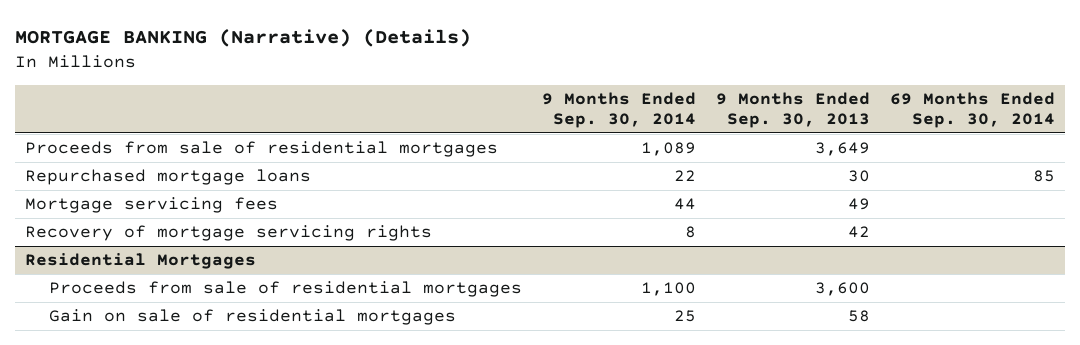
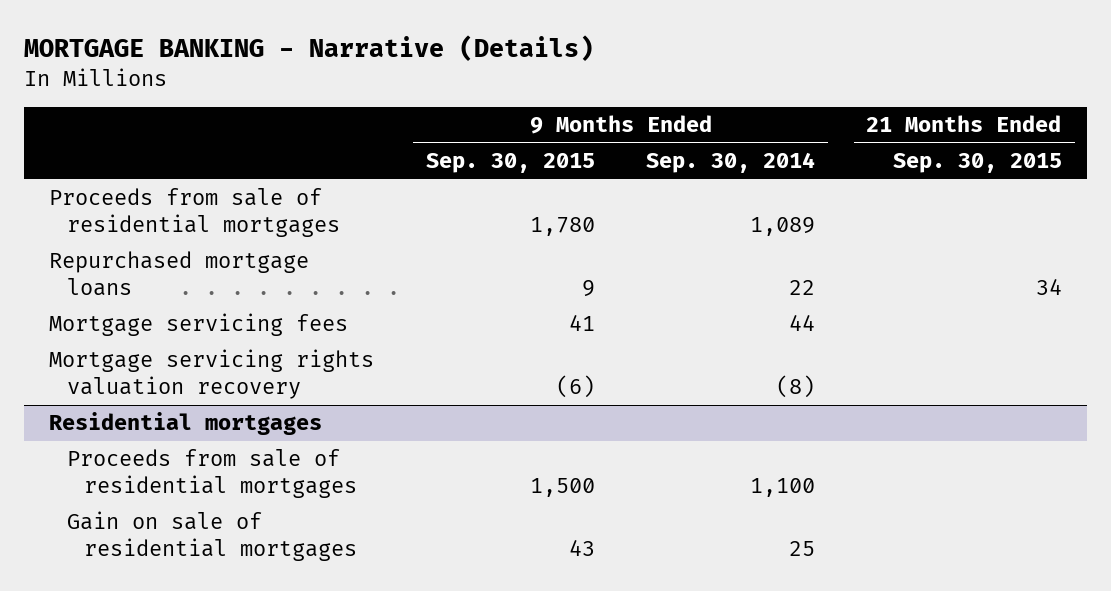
- MORTGAGE BANKING (Narrative) (Details)
+ MORTGAGE BANKING - Narrative (Details)
- | 9 Months Ended Sep. 30, 2014 | 9 Months Ended Sep. 30, 2013 | 69 Months Ended Sep. 30, 2014
+ | 9 Months Ended Sep. 30, 2015 | 9 Months Ended Sep. 30, 2014 | 21 Months Ended Sep. 30, 2015
- Recovery of mortgage servicing rights | 8 | 42 |
- Residential Mortgages
+ Mortgage servicing rights valuation recovery | (6) | (8) |
+ Residential mortgages

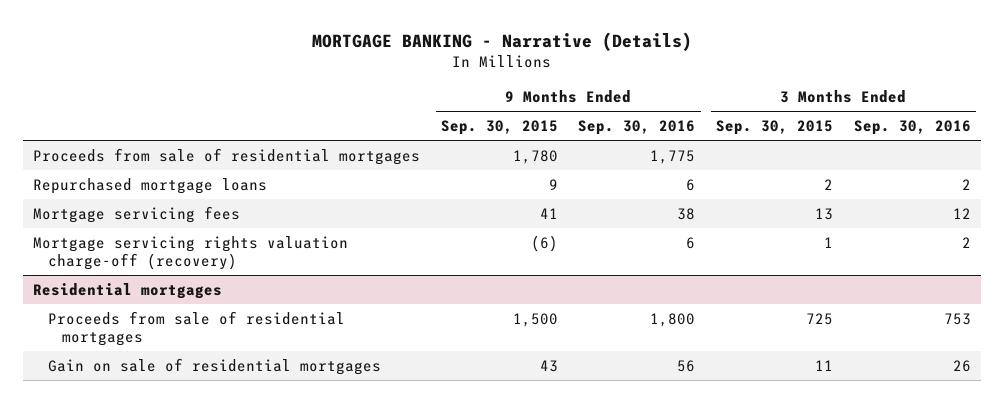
- | 9 Months Ended Sep. 30, 2015 | 9 Months Ended Sep. 30, 2014 | 21 Months Ended Sep. 30, 2015
+ | 9 Months Ended Sep. 30, 2015 | 9 Months Ended Sep. 30, 2016 | 3 Months Ended Sep. 30, 2015 | 3 Months Ended Sep. 30, 2016
- Mortgage servicing rights valuation recovery | (6) | (8) |
+ Mortgage servicing rights valuation charge-off (recovery) | (6) | 6 | 1 | 2

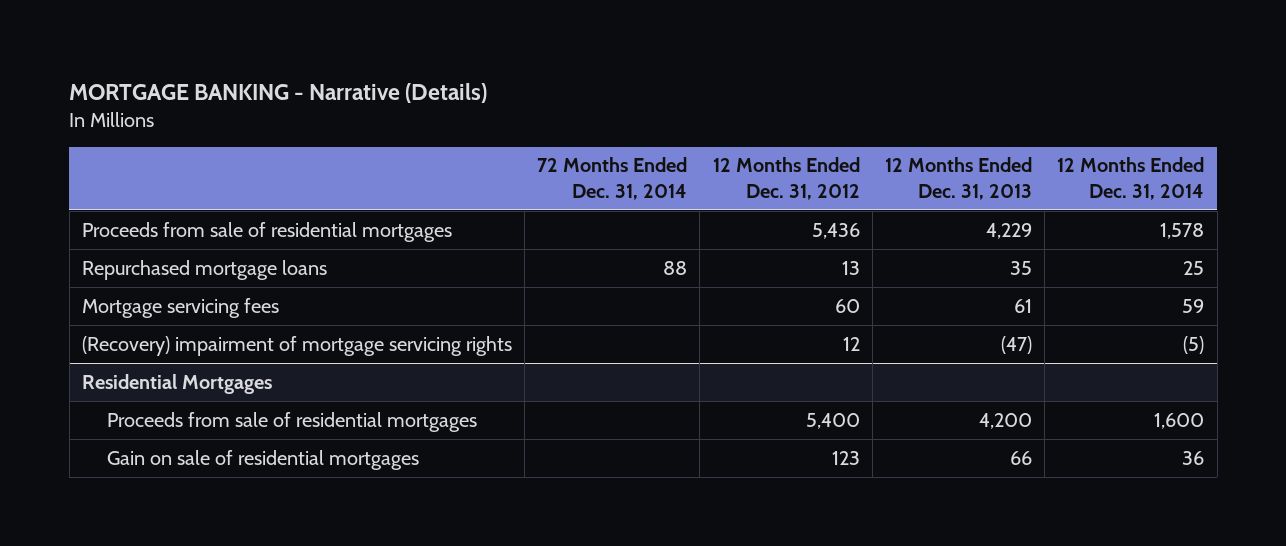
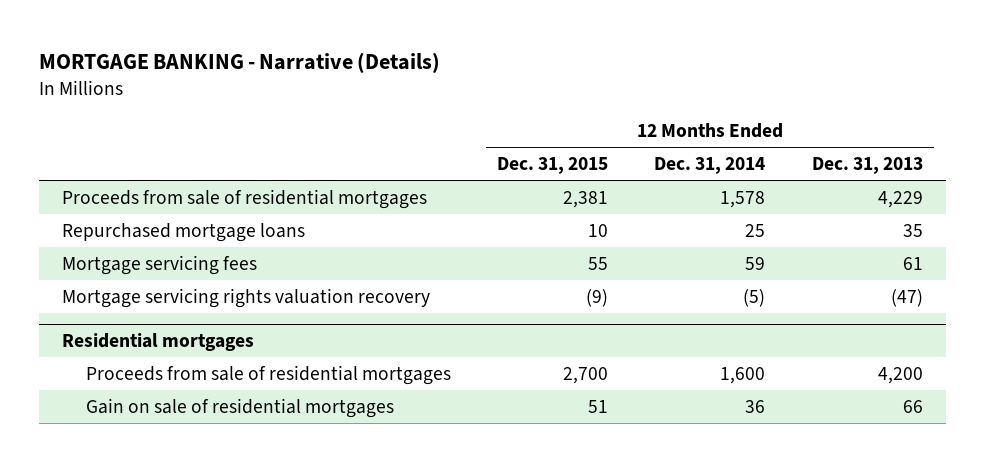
- | 72 Months Ended Dec. 31, 2014 | 12 Months Ended Dec. 31, 2012 | 12 Months Ended Dec. 31, 2013 | 12 Months Ended Dec. 31, 2014
+ | 12 Months Ended Dec. 31, 2015 | 12 Months Ended Dec. 31, 2014 | 12 Months Ended Dec. 31, 2013
- (Recovery) impairment of mortgage servicing rights | | 12 | (47) | (5)
- Residential Mortgages
+ Mortgage servicing rights valuation recovery | (9) | (5) | (47)
+ Residential mortgages

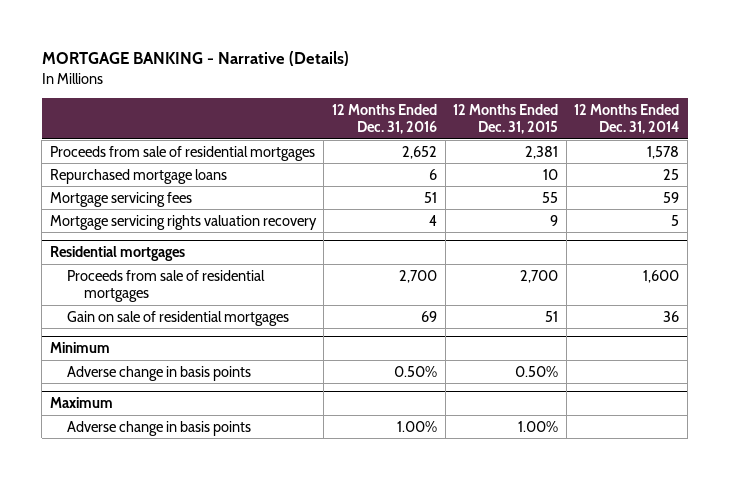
- | 12 Months Ended Dec. 31, 2015 | 12 Months Ended Dec. 31, 2014 | 12 Months Ended Dec. 31, 2013
+ | 12 Months Ended Dec. 31, 2016 | 12 Months Ended Dec. 31, 2015 | 12 Months Ended Dec. 31, 2014
- Mortgage servicing rights valuation recovery | (9) | (5) | (47)
+ Mortgage servicing rights valuation recovery | 4 | 9 | 5
+ Minimum
+ Adverse change in basis points | 0.50% | 0.50% |
+ Maximum
+ Adverse change in basis points | 1.00% | 1.00% |

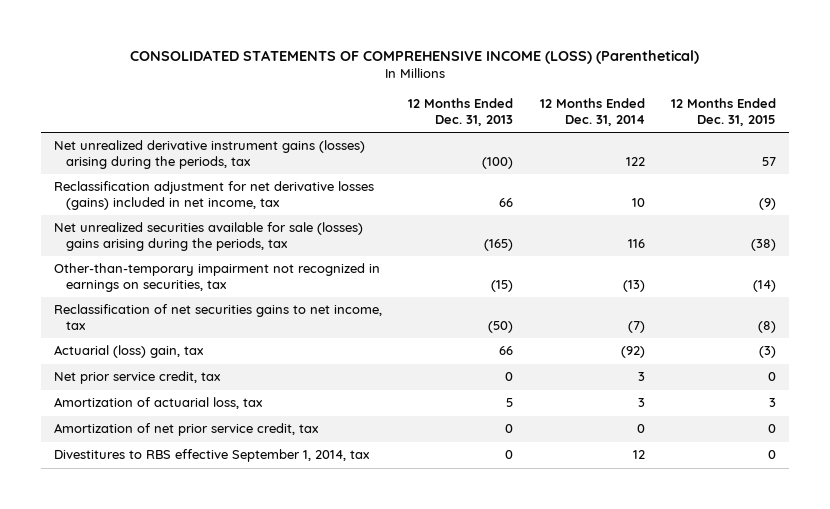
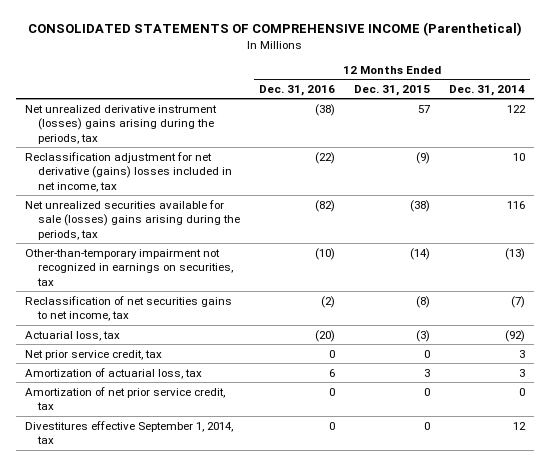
- CONSOLIDATED STATEMENTS OF COMPREHENSIVE INCOME (LOSS) (Parenthetical)
+ CONSOLIDATED STATEMENTS OF COMPREHENSIVE INCOME (Parenthetical)
- | 12 Months Ended Dec. 31, 2013 | 12 Months Ended Dec. 31, 2014 | 12 Months Ended Dec. 31, 2015
+ | 12 Months Ended Dec. 31, 2016 | 12 Months Ended Dec. 31, 2015 | 12 Months Ended Dec. 31, 2014
- Net unrealized derivative instrument gains (losses) arising during the periods, tax | (100) | 122 | 57
- Reclassification adjustment for net derivative losses (gains) included in net income, tax | 66 | 10 | (9)
+ Net unrealized derivative instrument (losses) gains arising during the periods, tax | (38) | 57 | 122
+ Reclassification adjustment for net derivative (gains) losses included in net income, tax | (22) | (9) | 10
- Actuarial (loss) gain, tax | 66 | (92) | (3)
+ Actuarial loss, tax | (20) | (3) | (92)
- Divestitures to RBS effective September 1, 2014, tax | 0 | 12 | 0
+ Divestitures effective September 1, 2014, tax | 0 | 0 | 12

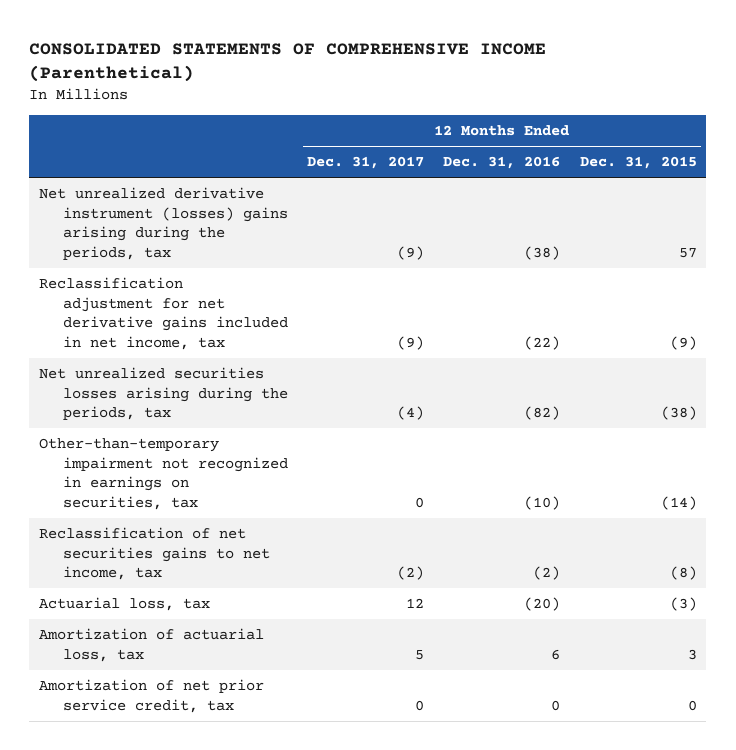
- | 12 Months Ended Dec. 31, 2016 | 12 Months Ended Dec. 31, 2015 | 12 Months Ended Dec. 31, 2014
+ | 12 Months Ended Dec. 31, 2017 | 12 Months Ended Dec. 31, 2016 | 12 Months Ended Dec. 31, 2015
- Reclassification adjustment for net derivative (gains) losses included in net income, tax | (22) | (9) | 10
- Net unrealized securities available for sale (losses) gains arising during the periods, tax | (82) | (38) | 116
+ Reclassification adjustment for net derivative gains included in net income, tax | (9) | (22) | (9)
+ Net unrealized securities losses arising during the periods, tax | (4) | (82) | (38)
- Net prior service credit, tax | 0 | 0 | 3
- Divestitures effective September 1, 2014, tax | 0 | 0 | 12

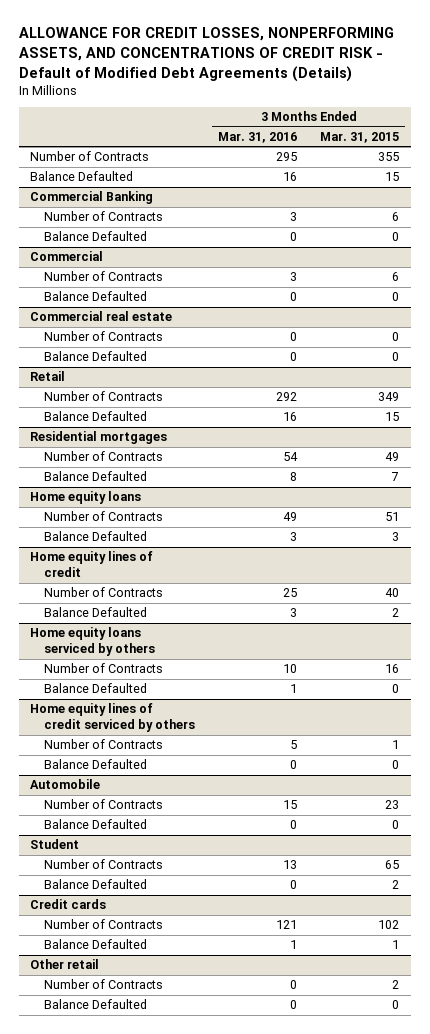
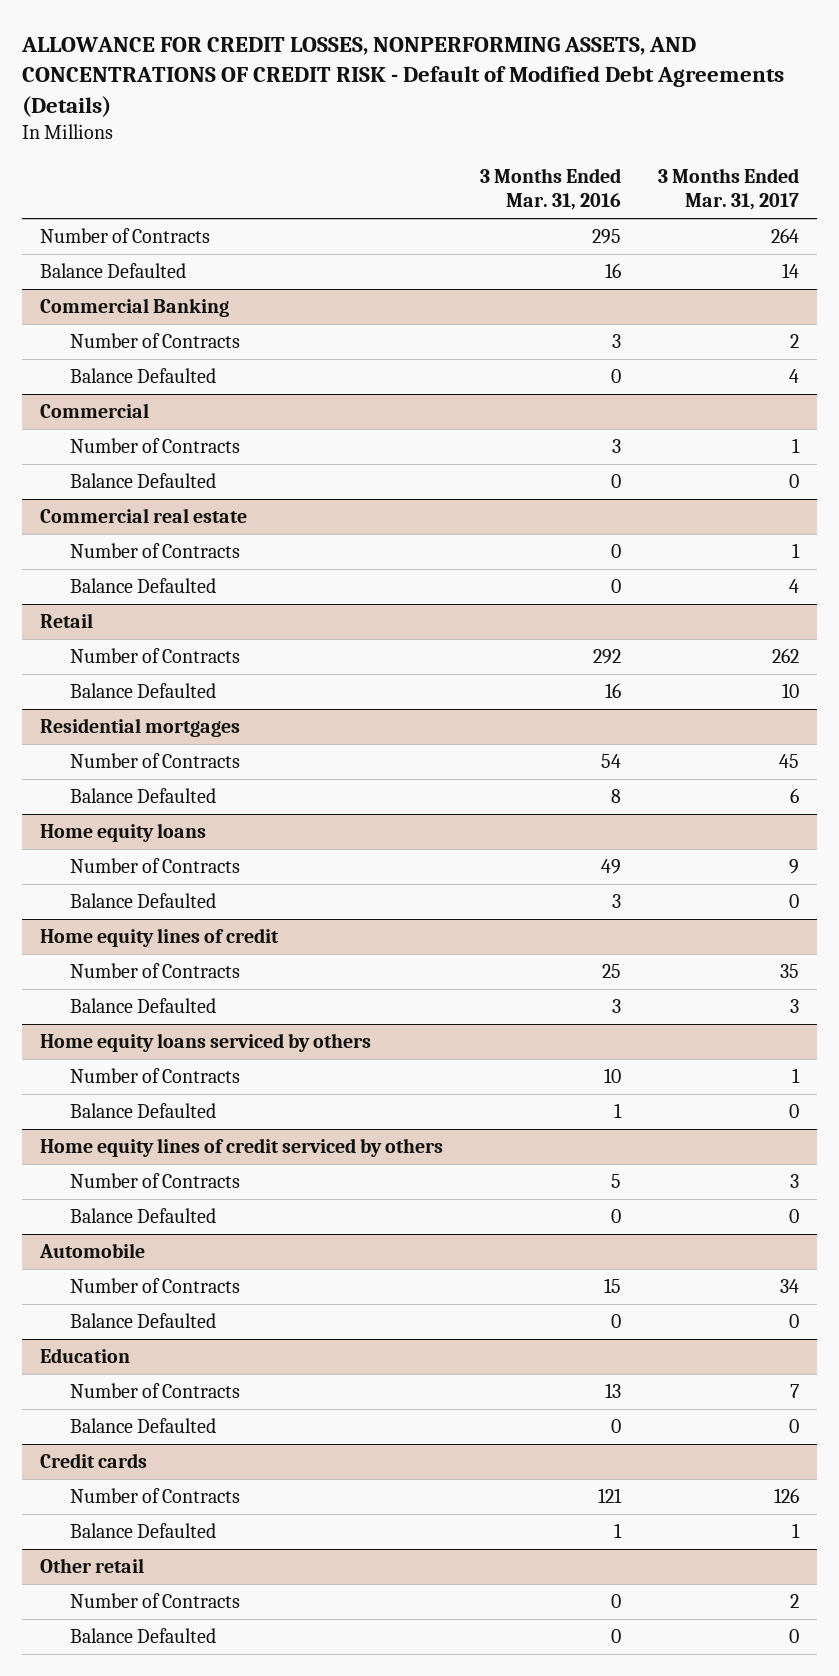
- | 3 Months Ended Mar. 31, 2016 | 3 Months Ended Mar. 31, 2015
+ | 3 Months Ended Mar. 31, 2016 | 3 Months Ended Mar. 31, 2017
- Student
+ Education

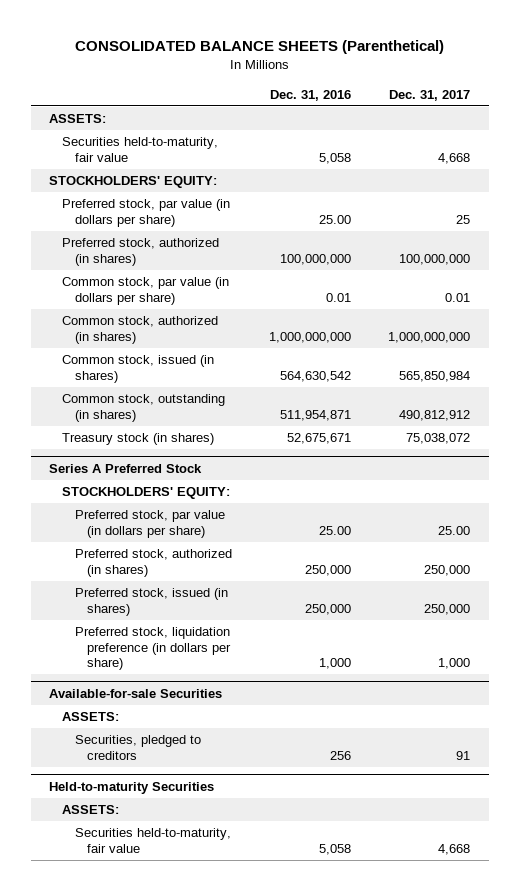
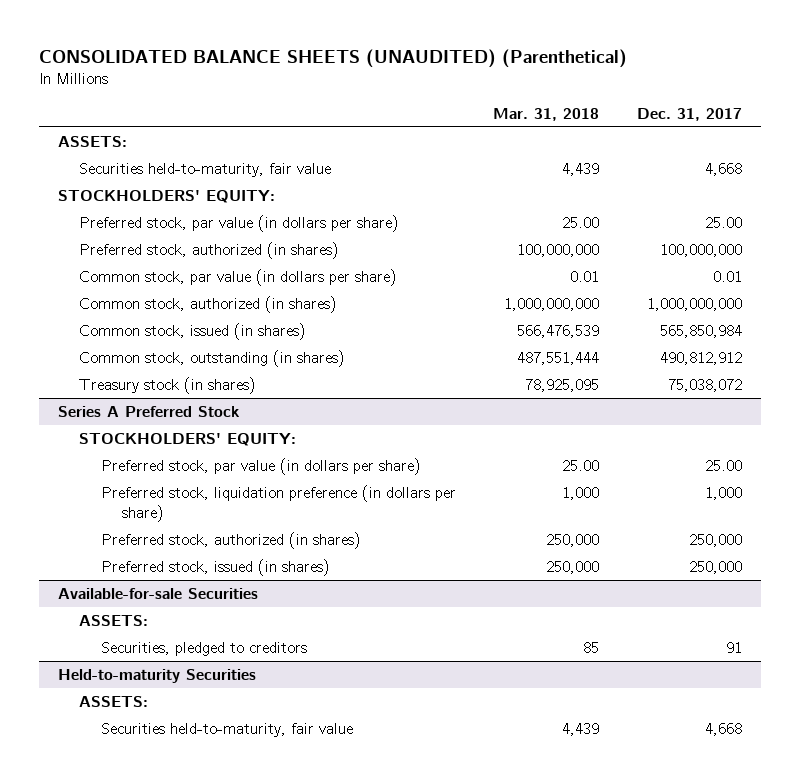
- CONSOLIDATED BALANCE SHEETS (Parenthetical)
+ CONSOLIDATED BALANCE SHEETS (UNAUDITED) (Parenthetical)
- | Dec. 31, 2016 | Dec. 31, 2017
+ | Mar. 31, 2018 | Dec. 31, 2017
- Preferred stock, par value (in dollars per share) | 25.00 | 25
+ Preferred stock, par value (in dollars per share) | 25.00 | 25.00
@ Series A Preferred Stock
moved up: Preferred stock, liquidation preference (in dollars per share) | 1,000 | 1,000

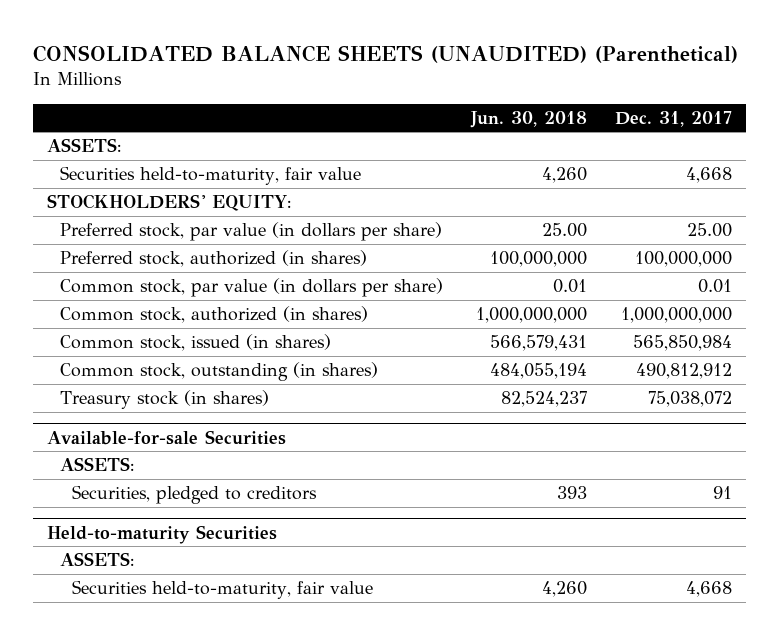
- | Mar. 31, 2018 | Dec. 31, 2017
+ | Jun. 30, 2018 | Dec. 31, 2017
- Series A Preferred Stock
- STOCKHOLDERS' EQUITY:
- Preferred stock, par value (in dollars per share) | 25.00 | 25.00
- Preferred stock, liquidation preference (in dollars per share) | 1,000 | 1,000
- Preferred stock, authorized (in shares) | 250,000 | 250,000
- Preferred stock, issued (in shares) | 250,000 | 250,000

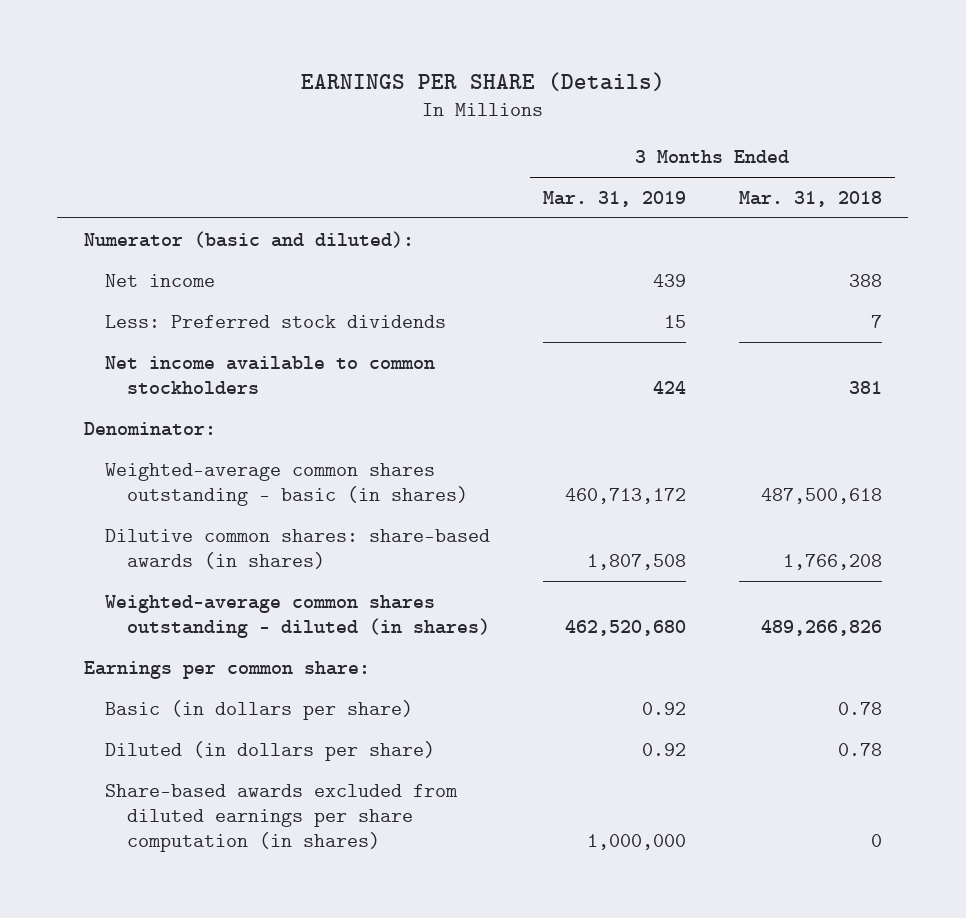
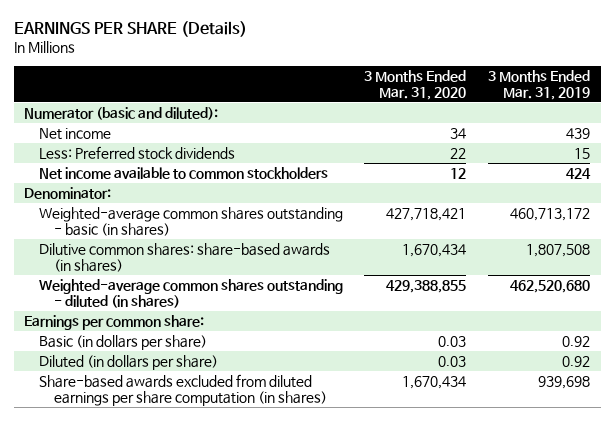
- | 3 Months Ended Mar. 31, 2019 | 3 Months Ended Mar. 31, 2018
+ | 3 Months Ended Mar. 31, 2020 | 3 Months Ended Mar. 31, 2019
- Share-based awards excluded from diluted earnings per share computation (in shares) | 1,000,000 | 0
+ Share-based awards excluded from diluted earnings per share computation (in shares) | 1,670,434 | 939,698

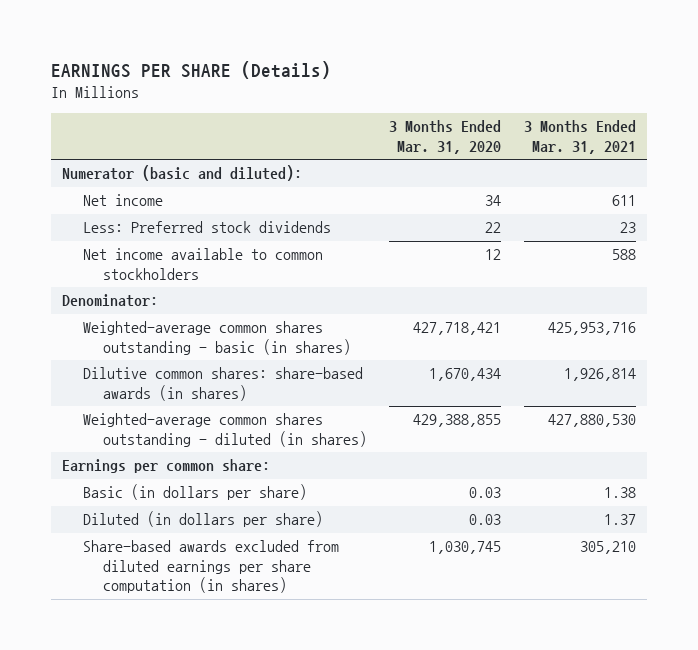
- | 3 Months Ended Mar. 31, 2020 | 3 Months Ended Mar. 31, 2019
+ | 3 Months Ended Mar. 31, 2020 | 3 Months Ended Mar. 31, 2021
- Share-based awards excluded from diluted earnings per share computation (in shares) | 1,670,434 | 939,698
+ Share-based awards excluded from diluted earnings per share computation (in shares) | 1,030,745 | 305,210

